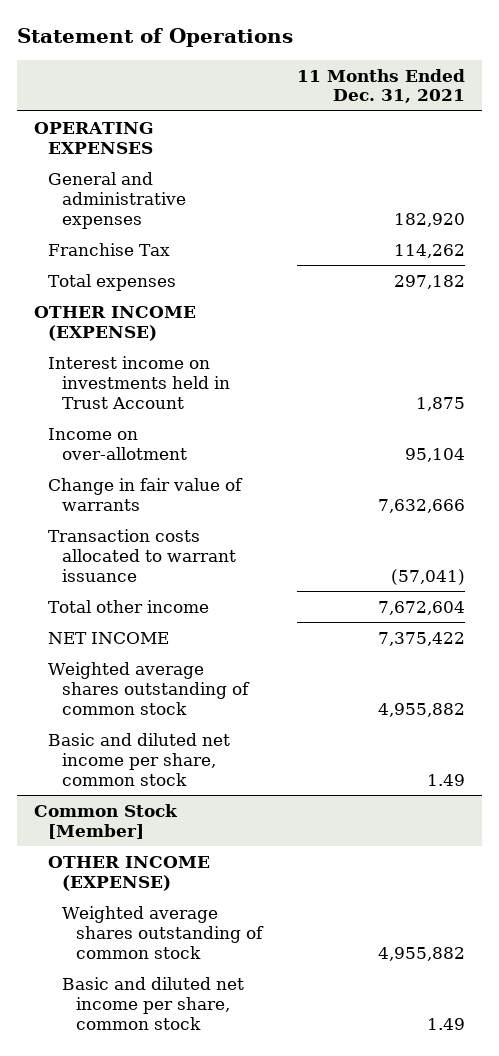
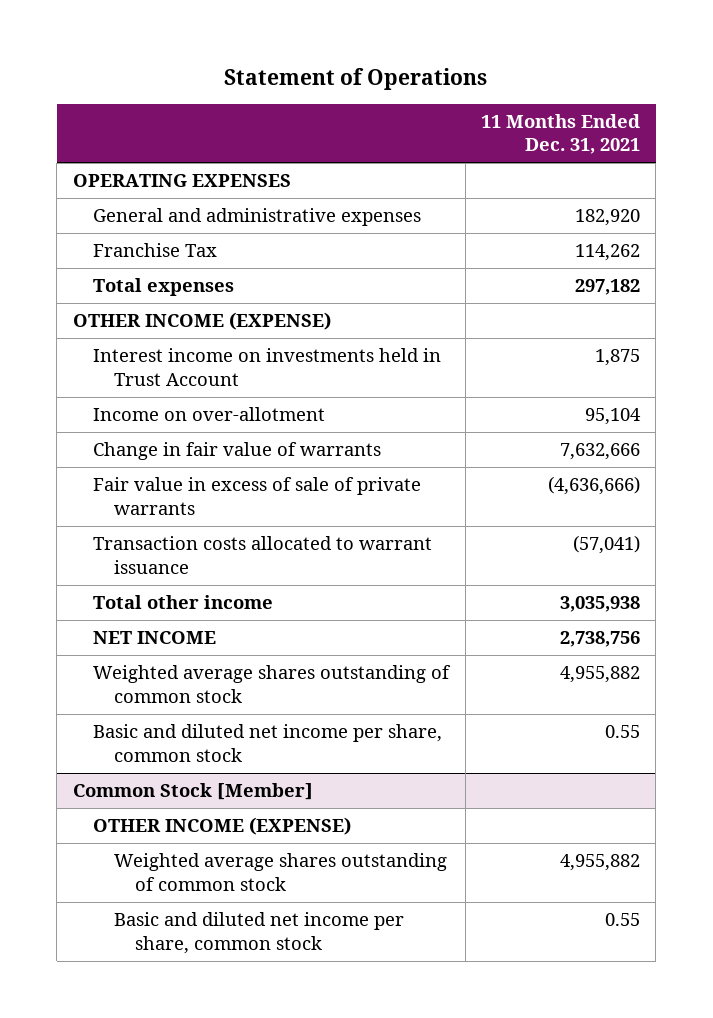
+ Fair value in excess of sale of private warrants | (4,636,666)
- Total other income | 7,672,604
- NET INCOME | 7,375,422
+ Total other income | 3,035,938
+ NET INCOME | 2,738,756
- Basic and diluted net income per share, common stock | 1.49
+ Basic and diluted net income per share, common stock | 0.55
@ Common Stock [Member]
- Basic and diluted net income per share, common stock | 1.49
+ Basic and diluted net income per share, common stock | 0.55

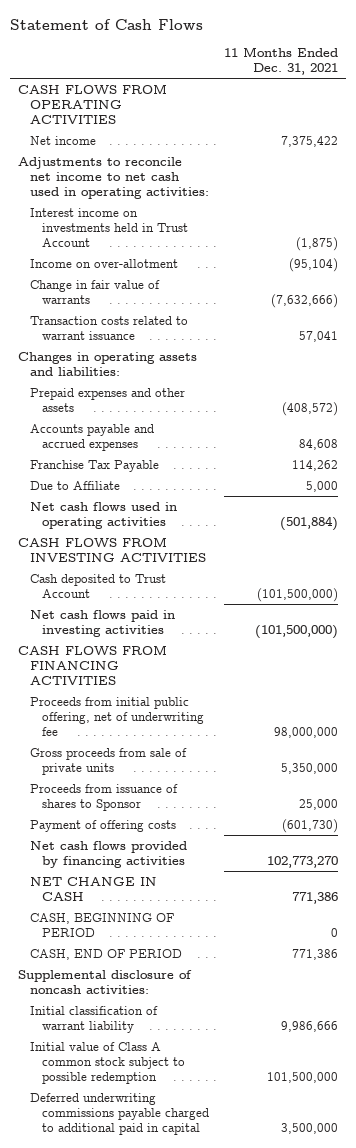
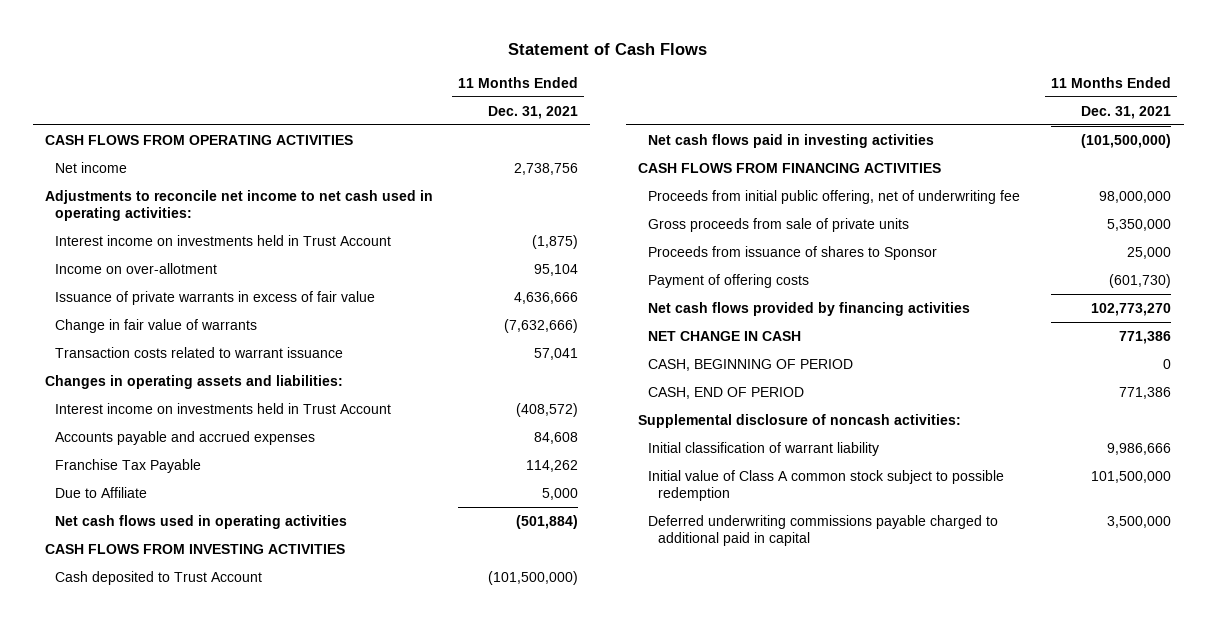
- Net income | 7,375,422
+ Net income | 2,738,756
- Income on over-allotment | (95,104)
+ Income on over-allotment | 95,104
+ Issuance of private warrants in excess of fair value | 4,636,666
- Prepaid expenses and other assets | (408,572)
+ Interest income on investments held in Trust Account | (408,572)

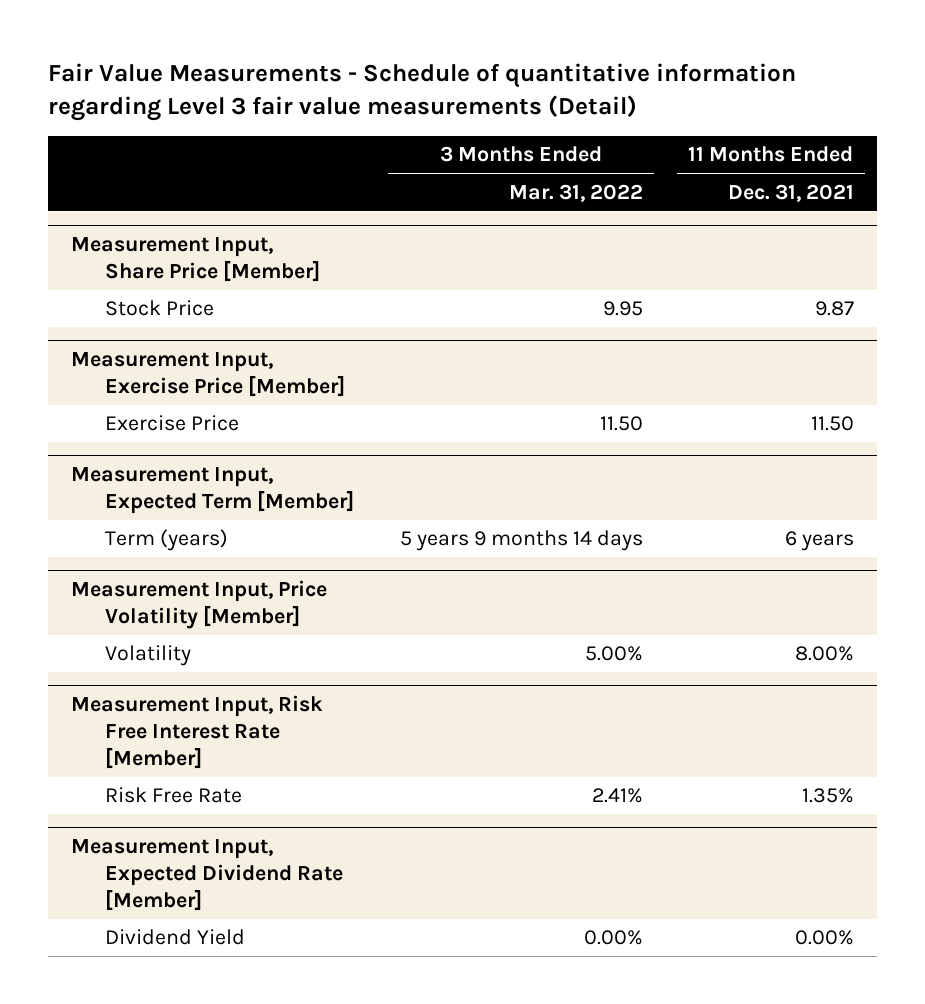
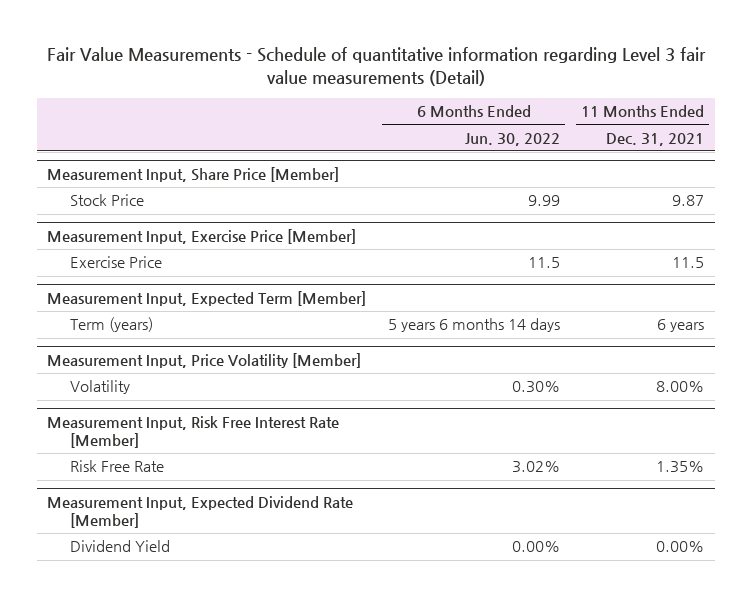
- | 3 Months Ended Mar. 31, 2022 | 11 Months Ended Dec. 31, 2021
+ | 6 Months Ended Jun. 30, 2022 | 11 Months Ended Dec. 31, 2021
@ Measurement Input, Exercise Price [Member]
- Exercise Price | 11.50 | 11.50
+ Exercise Price | 11.5 | 11.5

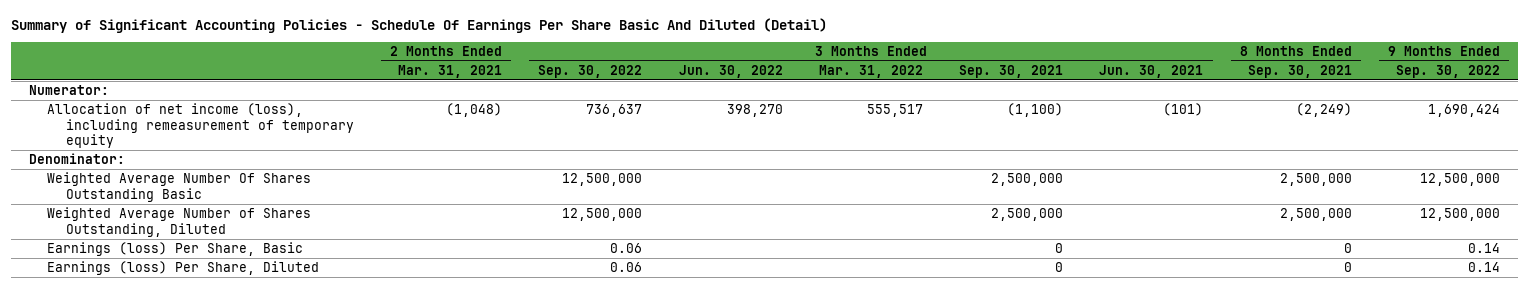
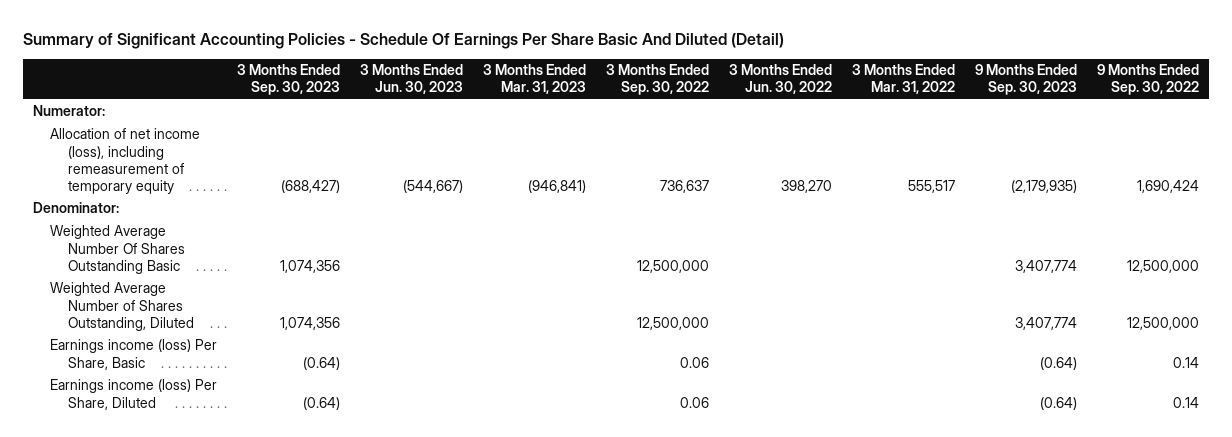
- | 2 Months Ended Mar. 31, 2021 | 3 Months Ended Sep. 30, 2022 | 3 Months Ended Jun. 30, 2022 | 3 Months Ended Mar. 31, 2022 | 3 Months Ended Sep. 30, 2021 | 3 Months Ended Jun. 30, 2021 | 8 Months Ended Sep. 30, 2021 | 9 Months Ended Sep. 30, 2022
+ | 3 Months Ended Sep. 30, 2023 | 3 Months Ended Jun. 30, 2023 | 3 Months Ended Mar. 31, 2023 | 3 Months Ended Sep. 30, 2022 | 3 Months Ended Jun. 30, 2022 | 3 Months Ended Mar. 31, 2022 | 9 Months Ended Sep. 30, 2023 | 9 Months Ended Sep. 30, 2022
- Earnings (loss) Per Share, Basic | | 0.06 | | | 0 | | 0 | 0.14
- Earnings (loss) Per Share, Diluted | | 0.06 | | | 0 | | 0 | 0.14
+ Earnings income (loss) Per Share, Basic | (0.64) | | | 0.06 | | | (0.64) | 0.14
+ Earnings income (loss) Per Share, Diluted | (0.64) | | | 0.06 | | | (0.64) | 0.14

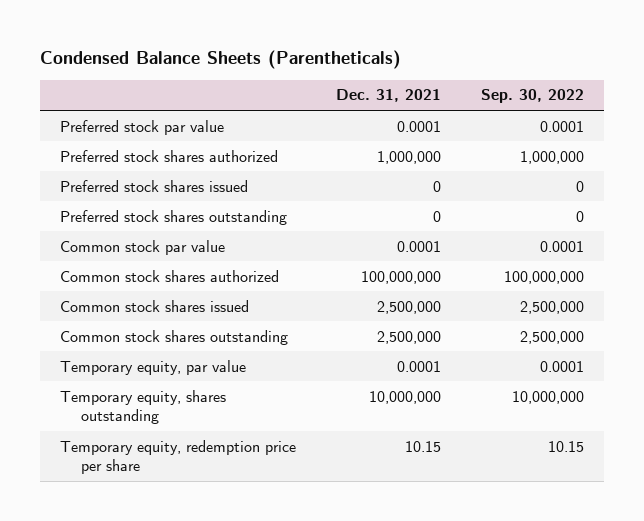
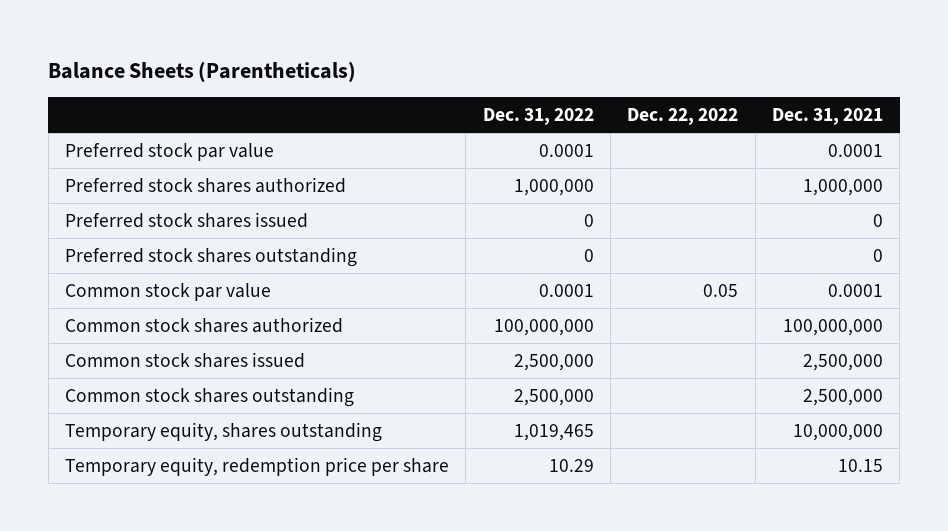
- Condensed Balance Sheets (Parentheticals)
+ Balance Sheets (Parentheticals)
- | Dec. 31, 2021 | Sep. 30, 2022
+ | Dec. 31, 2022 | Dec. 22, 2022 | Dec. 31, 2021
- Temporary equity, par value | 0.0001 | 0.0001

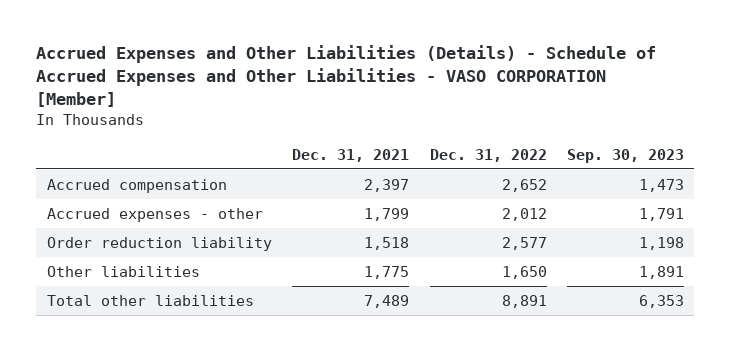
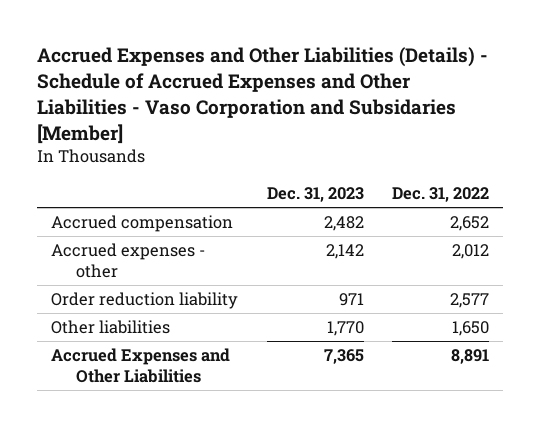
- Accrued Expenses and Other Liabilities (Details) - Schedule of Accrued Expenses and Other Liabilities - VASO CORPORATION [Member]
+ Accrued Expenses and Other Liabilities (Details) - Schedule of Accrued Expenses and Other Liabilities - Vaso Corporation and Subsidaries [Member]
- | Dec. 31, 2021 | Dec. 31, 2022 | Sep. 30, 2023
+ | Dec. 31, 2023 | Dec. 31, 2022
- Total other liabilities | 7,489 | 8,891 | 6,353
+ Accrued Expenses and Other Liabilities | 7,365 | 8,891

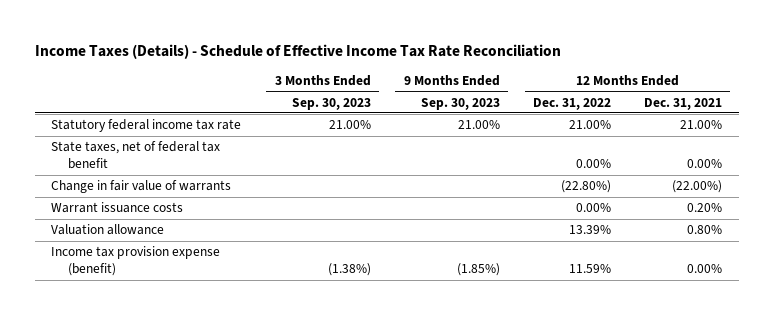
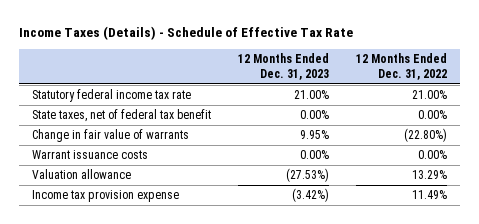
- Income Taxes (Details) - Schedule of Effective Income Tax Rate Reconciliation
+ Income Taxes (Details) - Schedule of Effective Tax Rate
- | 3 Months Ended Sep. 30, 2023 | 9 Months Ended Sep. 30, 2023 | 12 Months Ended Dec. 31, 2022 | 12 Months Ended Dec. 31, 2021
+ | 12 Months Ended Dec. 31, 2023 | 12 Months Ended Dec. 31, 2022
- Valuation allowance | | | 13.39% | 0.80%
- Income tax provision expense (benefit) | (1.38%) | (1.85%) | 11.59% | 0.00%
+ Valuation allowance | (27.53%) | 13.29%
+ Income tax provision expense | (3.42%) | 11.49%

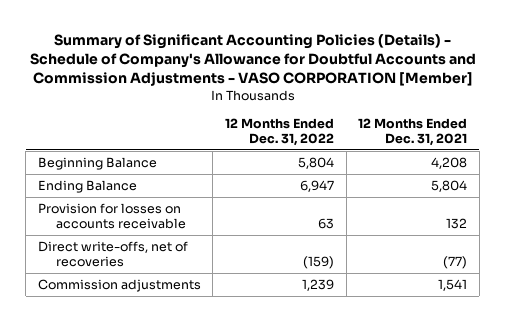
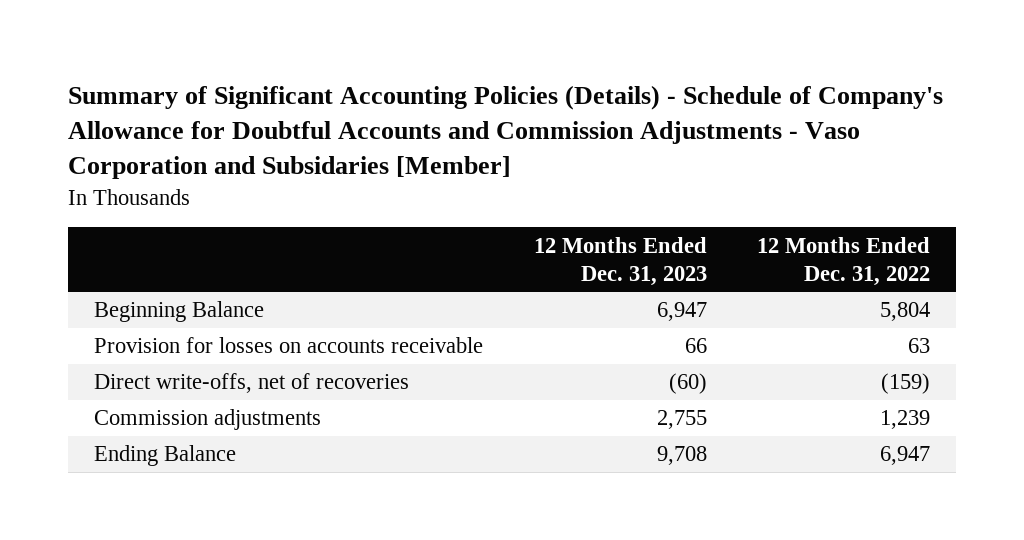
- Summary of Significant Accounting Policies (Details) - Schedule of Company's Allowance for Doubtful Accounts and Commission Adjustments - VASO CORPORATION [Member]
+ Summary of Significant Accounting Policies (Details) - Schedule of Company's Allowance for Doubtful Accounts and Commission Adjustments - Vaso Corporation and Subsidaries [Member]
- | 12 Months Ended Dec. 31, 2022 | 12 Months Ended Dec. 31, 2021
+ | 12 Months Ended Dec. 31, 2023 | 12 Months Ended Dec. 31, 2022
moved down: Ending Balance | 9,708 | 6,947

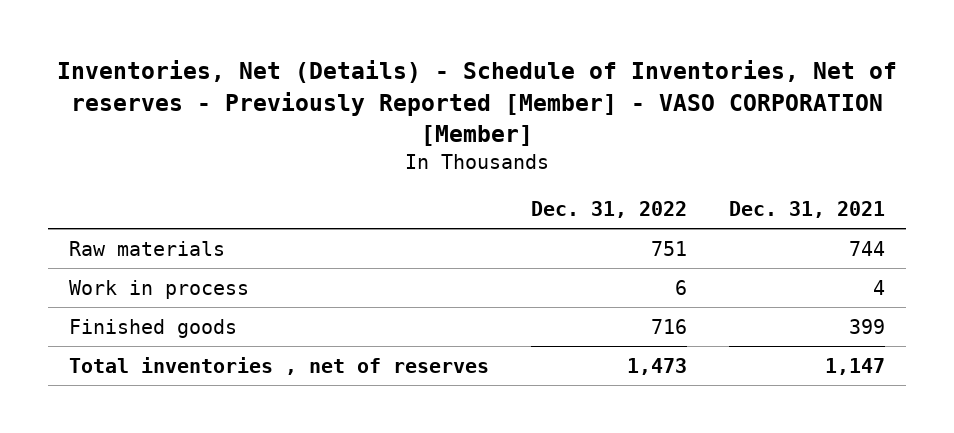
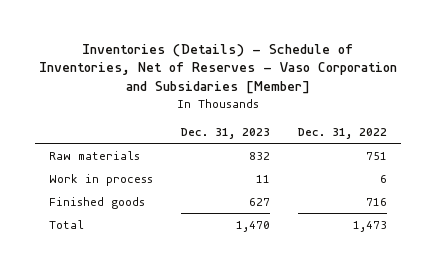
- Inventories, Net (Details) - Schedule of Inventories, Net of reserves - Previously Reported [Member] - VASO CORPORATION [Member]
+ Inventories (Details) - Schedule of Inventories, Net of Reserves - Vaso Corporation and Subsidaries [Member]
- | Dec. 31, 2022 | Dec. 31, 2021
+ | Dec. 31, 2023 | Dec. 31, 2022
- Total inventories , net of reserves | 1,473 | 1,147
+ Total | 1,470 | 1,473

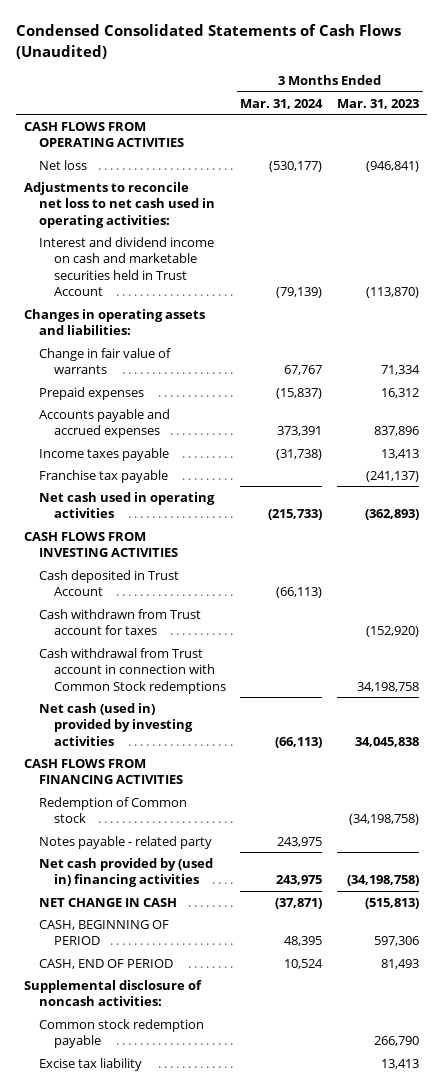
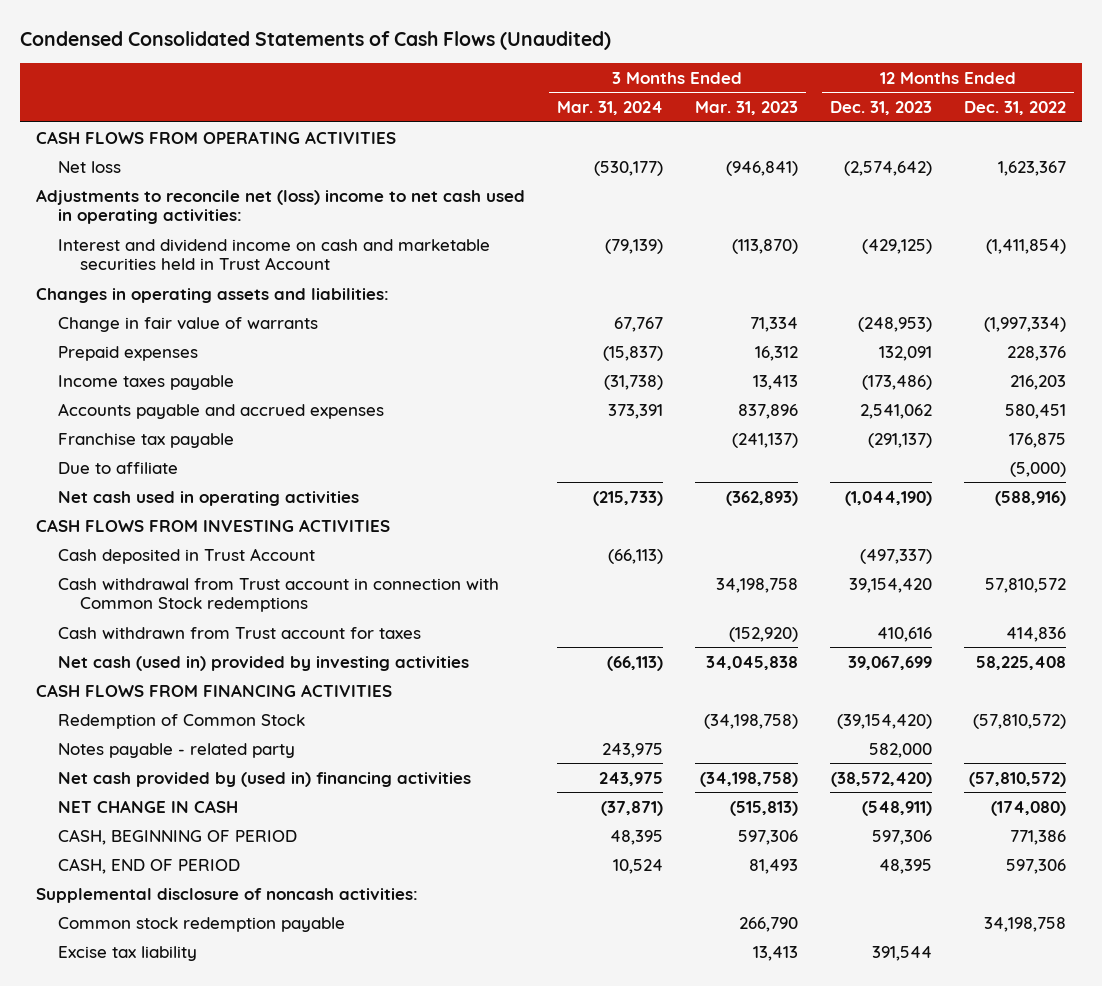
- | 3 Months Ended Mar. 31, 2024 | 3 Months Ended Mar. 31, 2023
+ | 3 Months Ended Mar. 31, 2024 | 3 Months Ended Mar. 31, 2023 | 12 Months Ended Dec. 31, 2023 | 12 Months Ended Dec. 31, 2022
- Adjustments to reconcile net loss to net cash used in operating activities:
+ Adjustments to reconcile net (loss) income to net cash used in operating activities:
moved down: Accounts payable and accrued expenses | 373,391 | 837,896 | 2,541,062 | 580,451
+ Due to affiliate | | | | (5,000)
moved down: Cash withdrawn from Trust account for taxes | | (152,920) | 410,616 | 414,836
- Redemption of Common stock | | (34,198,758)
+ Redemption of Common Stock | | (34,198,758) | (39,154,420) | (57,810,572)

